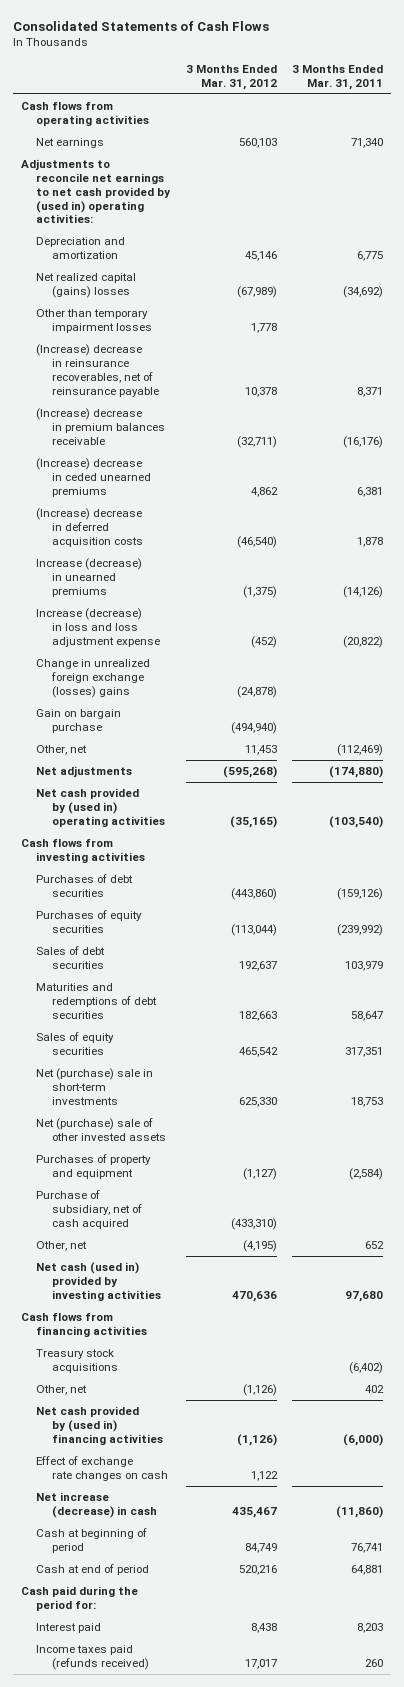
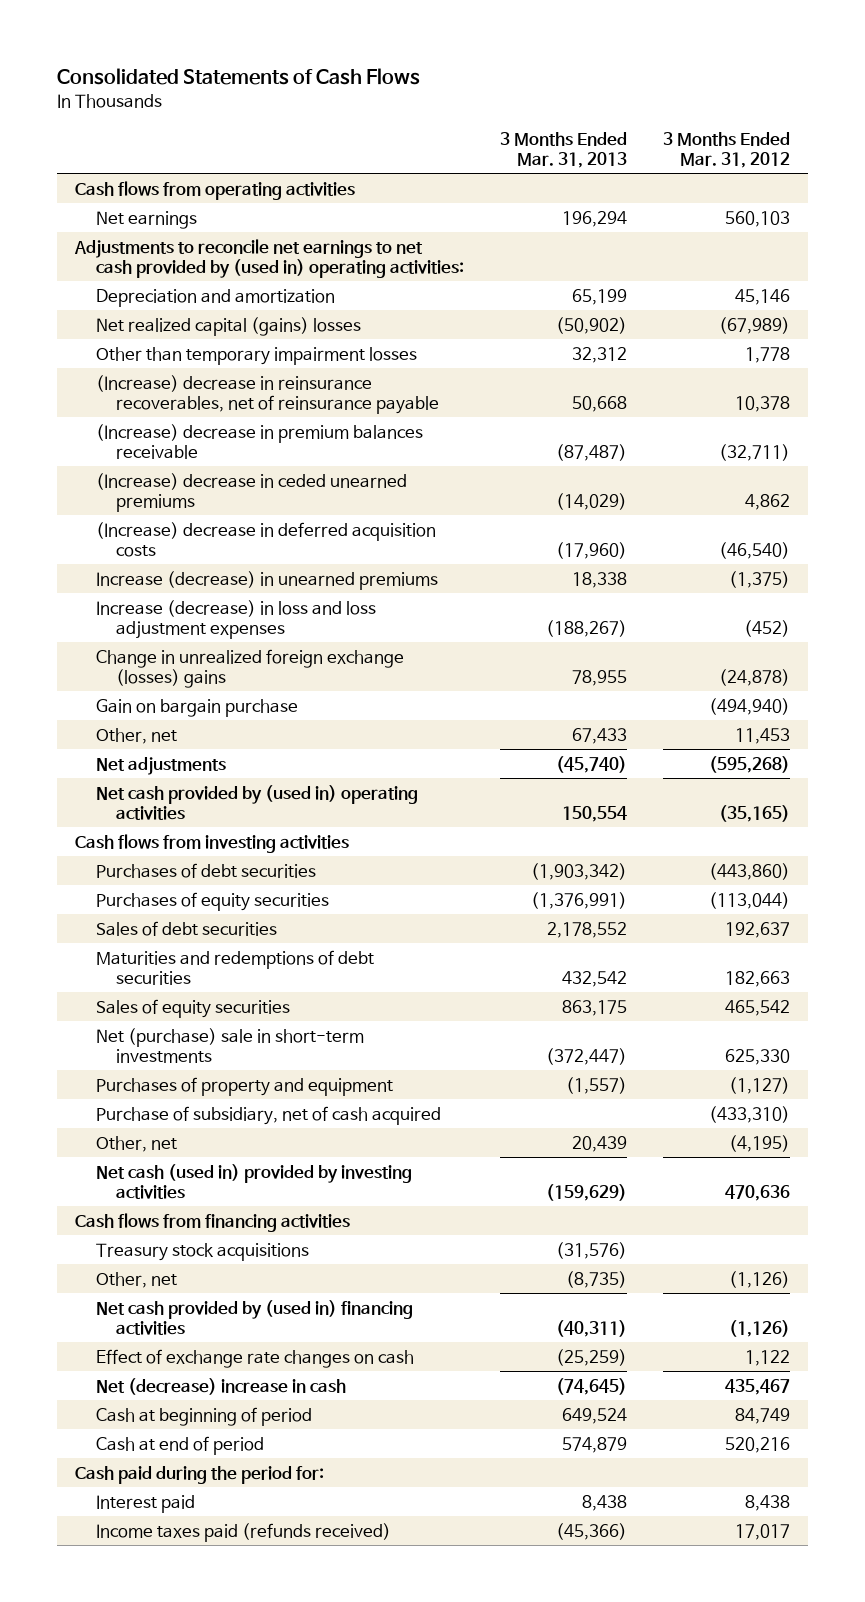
- | 3 Months Ended Mar. 31, 2012 | 3 Months Ended Mar. 31, 2011
+ | 3 Months Ended Mar. 31, 2013 | 3 Months Ended Mar. 31, 2012
- Increase (decrease) in loss and loss adjustment expense | (452) | (20,822)
+ Increase (decrease) in loss and loss adjustment expenses | (188,267) | (452)
- Net (purchase) sale of other invested assets
- Net increase (decrease) in cash | 435,467 | (11,860)
+ Net (decrease) increase in cash | (74,645) | 435,467

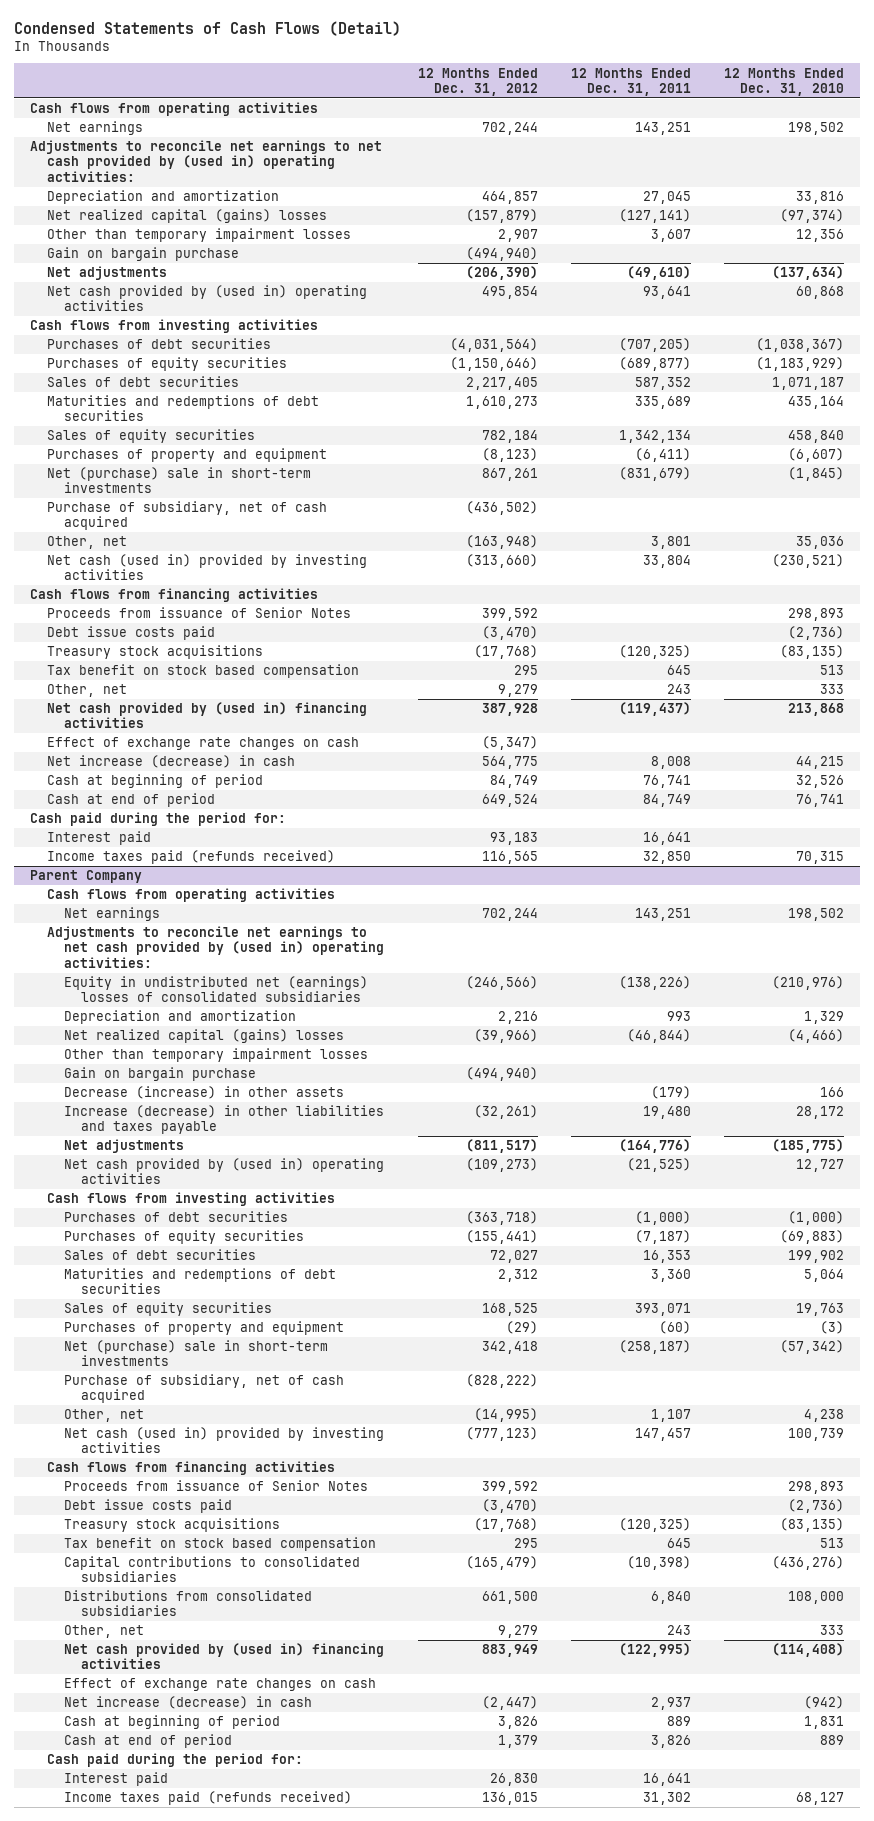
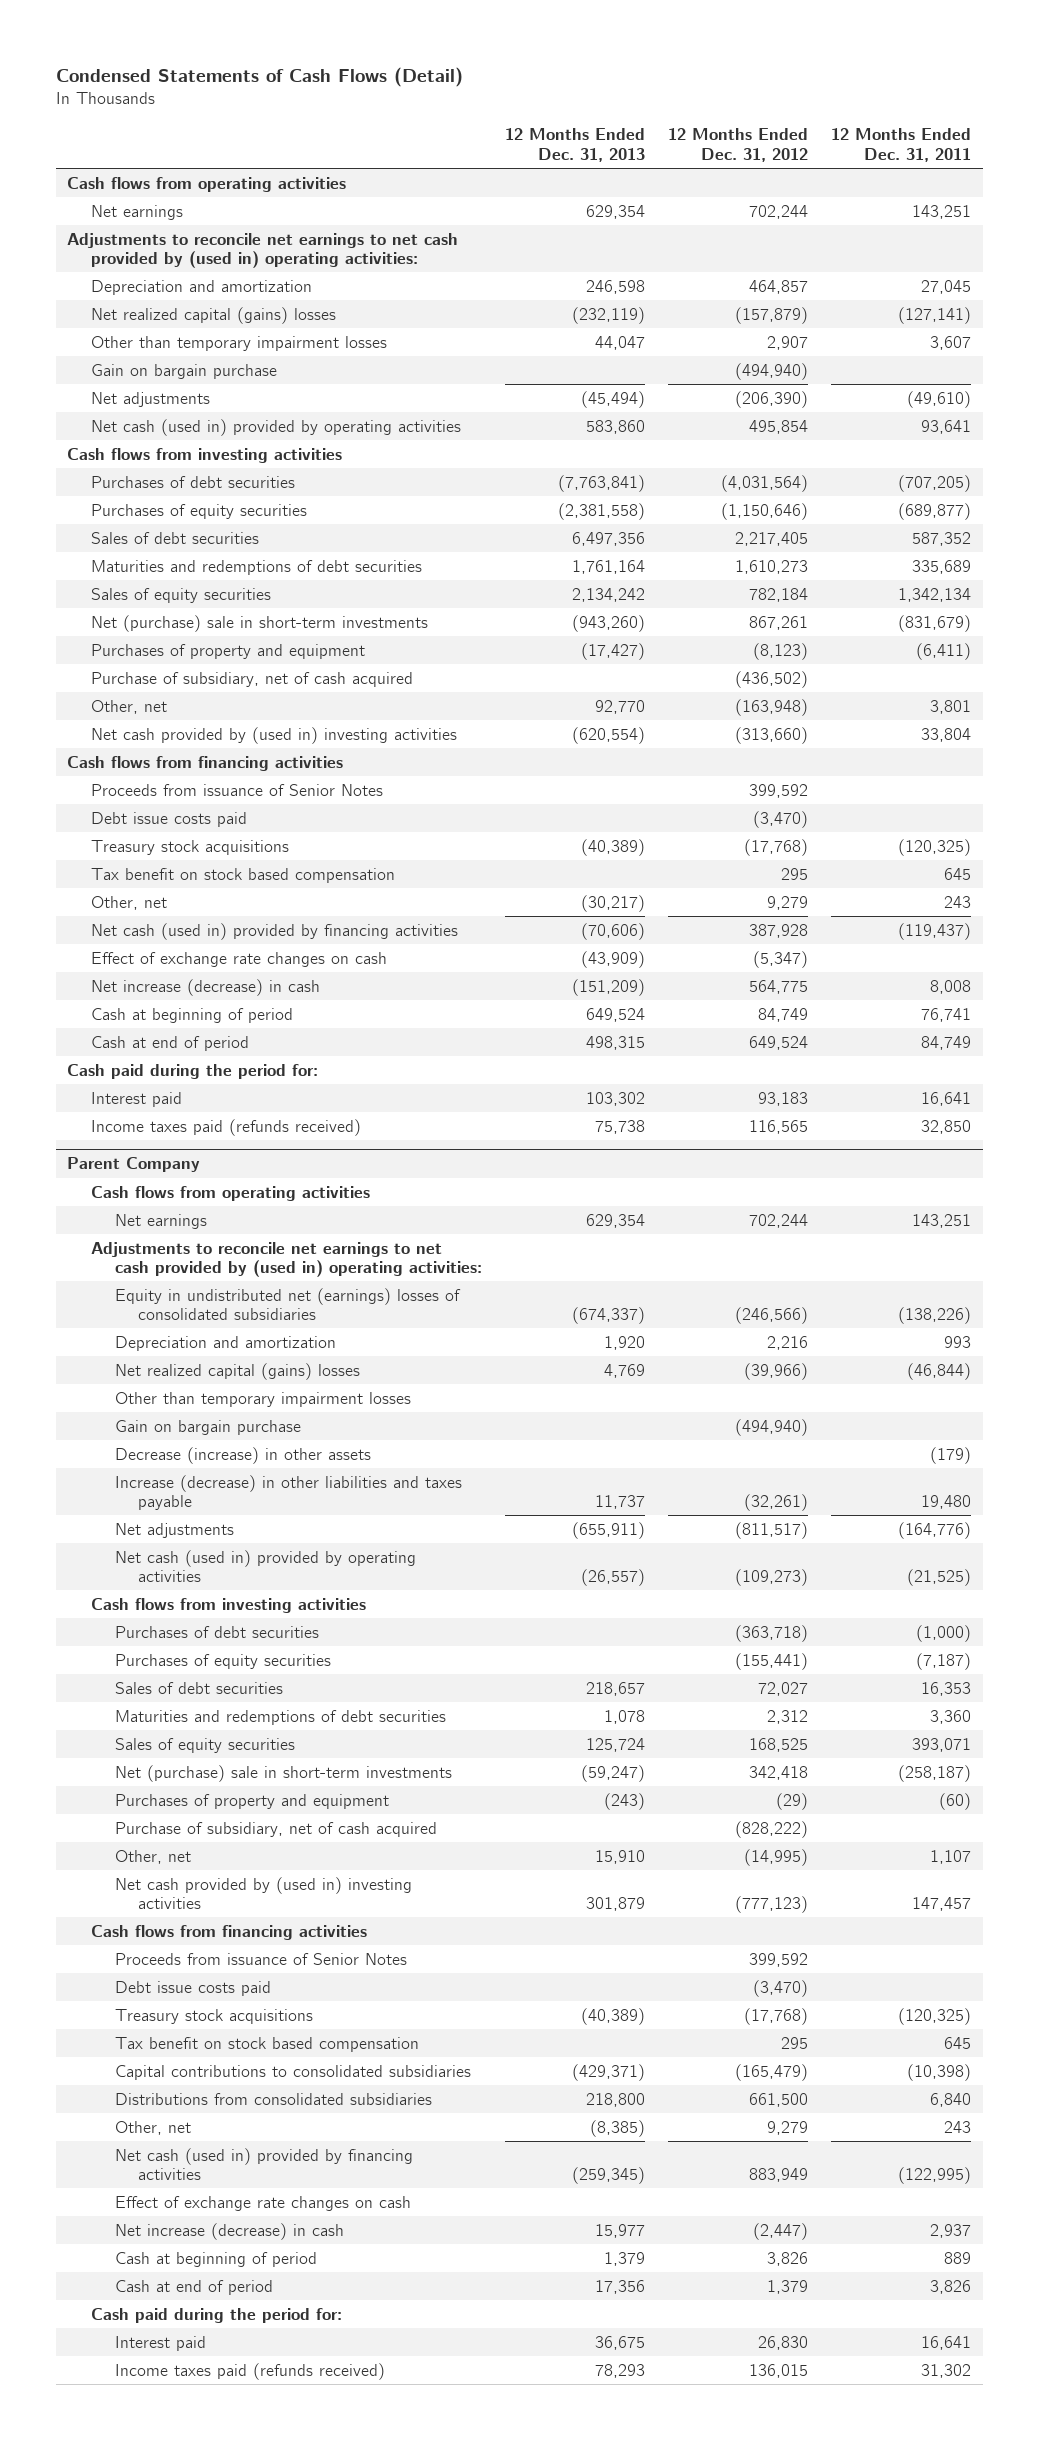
- | 12 Months Ended Dec. 31, 2012 | 12 Months Ended Dec. 31, 2011 | 12 Months Ended Dec. 31, 2010
+ | 12 Months Ended Dec. 31, 2013 | 12 Months Ended Dec. 31, 2012 | 12 Months Ended Dec. 31, 2011
- Net cash provided by (used in) operating activities | 495,854 | 93,641 | 60,868
+ Net cash (used in) provided by operating activities | 583,860 | 495,854 | 93,641
moved down: Purchases of property and equipment | (17,427) | (8,123) | (6,411)
- Net cash (used in) provided by investing activities | (313,660) | 33,804 | (230,521)
+ Net cash provided by (used in) investing activities | (620,554) | (313,660) | 33,804
- Net cash provided by (used in) financing activities | 387,928 | (119,437) | 213,868
+ Net cash (used in) provided by financing activities | (70,606) | 387,928 | (119,437)
@ Parent Company
- Net cash provided by (used in) operating activities | (109,273) | (21,525) | 12,727
+ Net cash (used in) provided by operating activities | (26,557) | (109,273) | (21,525)
moved down: Purchases of property and equipment | (243) | (29) | (60)
- Net cash (used in) provided by investing activities | (777,123) | 147,457 | 100,739
+ Net cash provided by (used in) investing activities | 301,879 | (777,123) | 147,457
- Net cash provided by (used in) financing activities | 883,949 | (122,995) | (114,408)
+ Net cash (used in) provided by financing activities | (259,345) | 883,949 | (122,995)

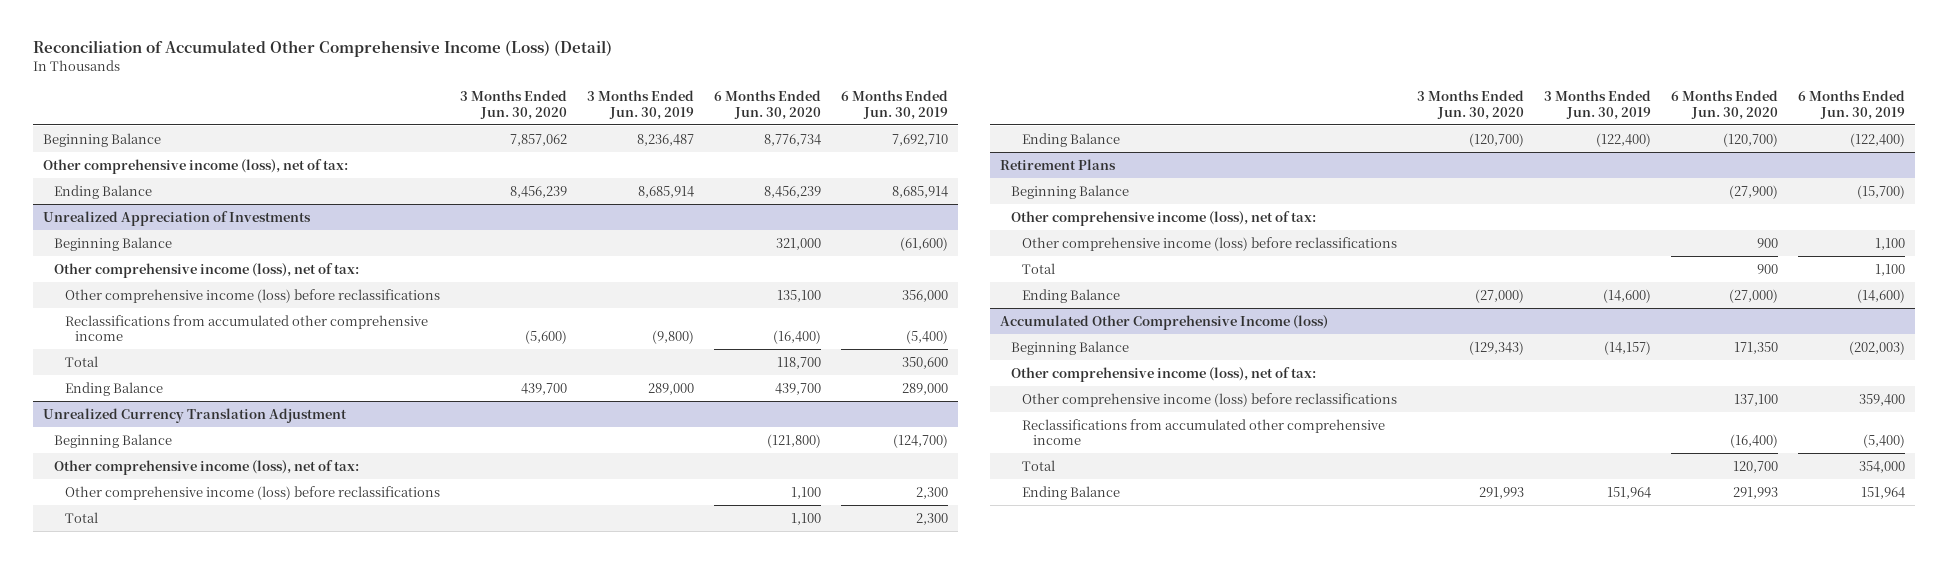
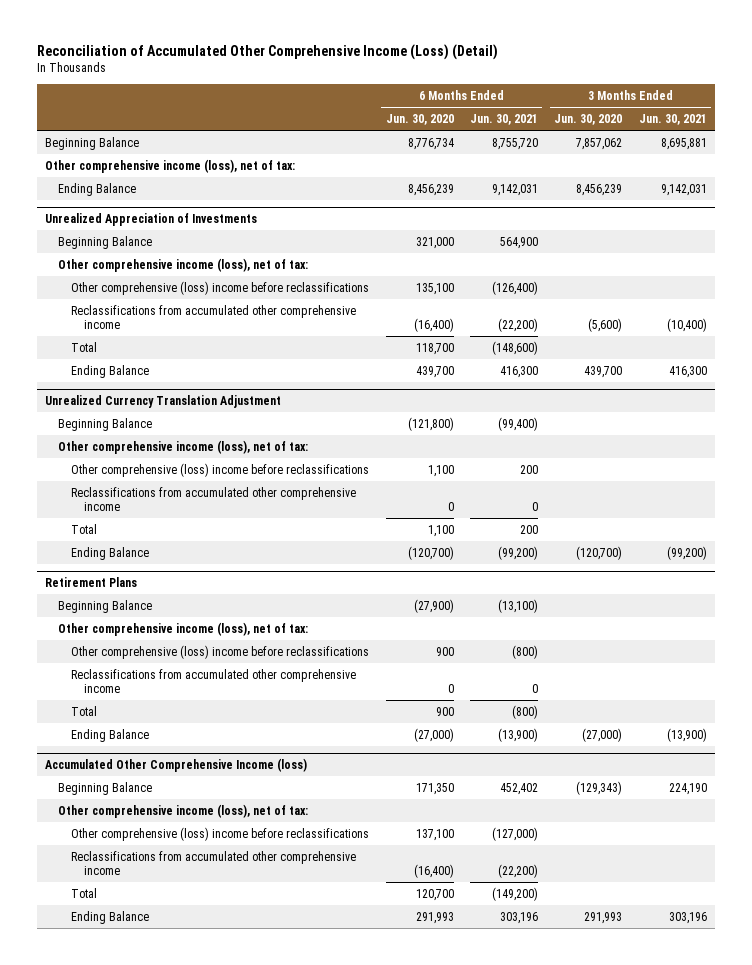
- | 3 Months Ended Jun. 30, 2020 | 3 Months Ended Jun. 30, 2019 | 6 Months Ended Jun. 30, 2020 | 6 Months Ended Jun. 30, 2019
+ | 6 Months Ended Jun. 30, 2020 | 6 Months Ended Jun. 30, 2021 | 3 Months Ended Jun. 30, 2020 | 3 Months Ended Jun. 30, 2021
@ Unrealized Appreciation of Investments
- Other comprehensive income (loss) before reclassifications | | | 135,100 | 356,000
+ Other comprehensive (loss) income before reclassifications | 135,100 | (126,400) | |
@ Unrealized Currency Translation Adjustment
- Other comprehensive income (loss) before reclassifications | | | 1,100 | 2,300
+ Other comprehensive (loss) income before reclassifications | 1,100 | 200 | |
+ Reclassifications from accumulated other comprehensive income | 0 | 0 | |
@ Retirement Plans
- Other comprehensive income (loss) before reclassifications | | | 900 | 1,100
+ Other comprehensive (loss) income before reclassifications | 900 | (800) | |
+ Reclassifications from accumulated other comprehensive income | 0 | 0 | |
@ Accumulated Other Comprehensive Income (loss)
- Other comprehensive income (loss) before reclassifications | | | 137,100 | 359,400
+ Other comprehensive (loss) income before reclassifications | 137,100 | (127,000) | |

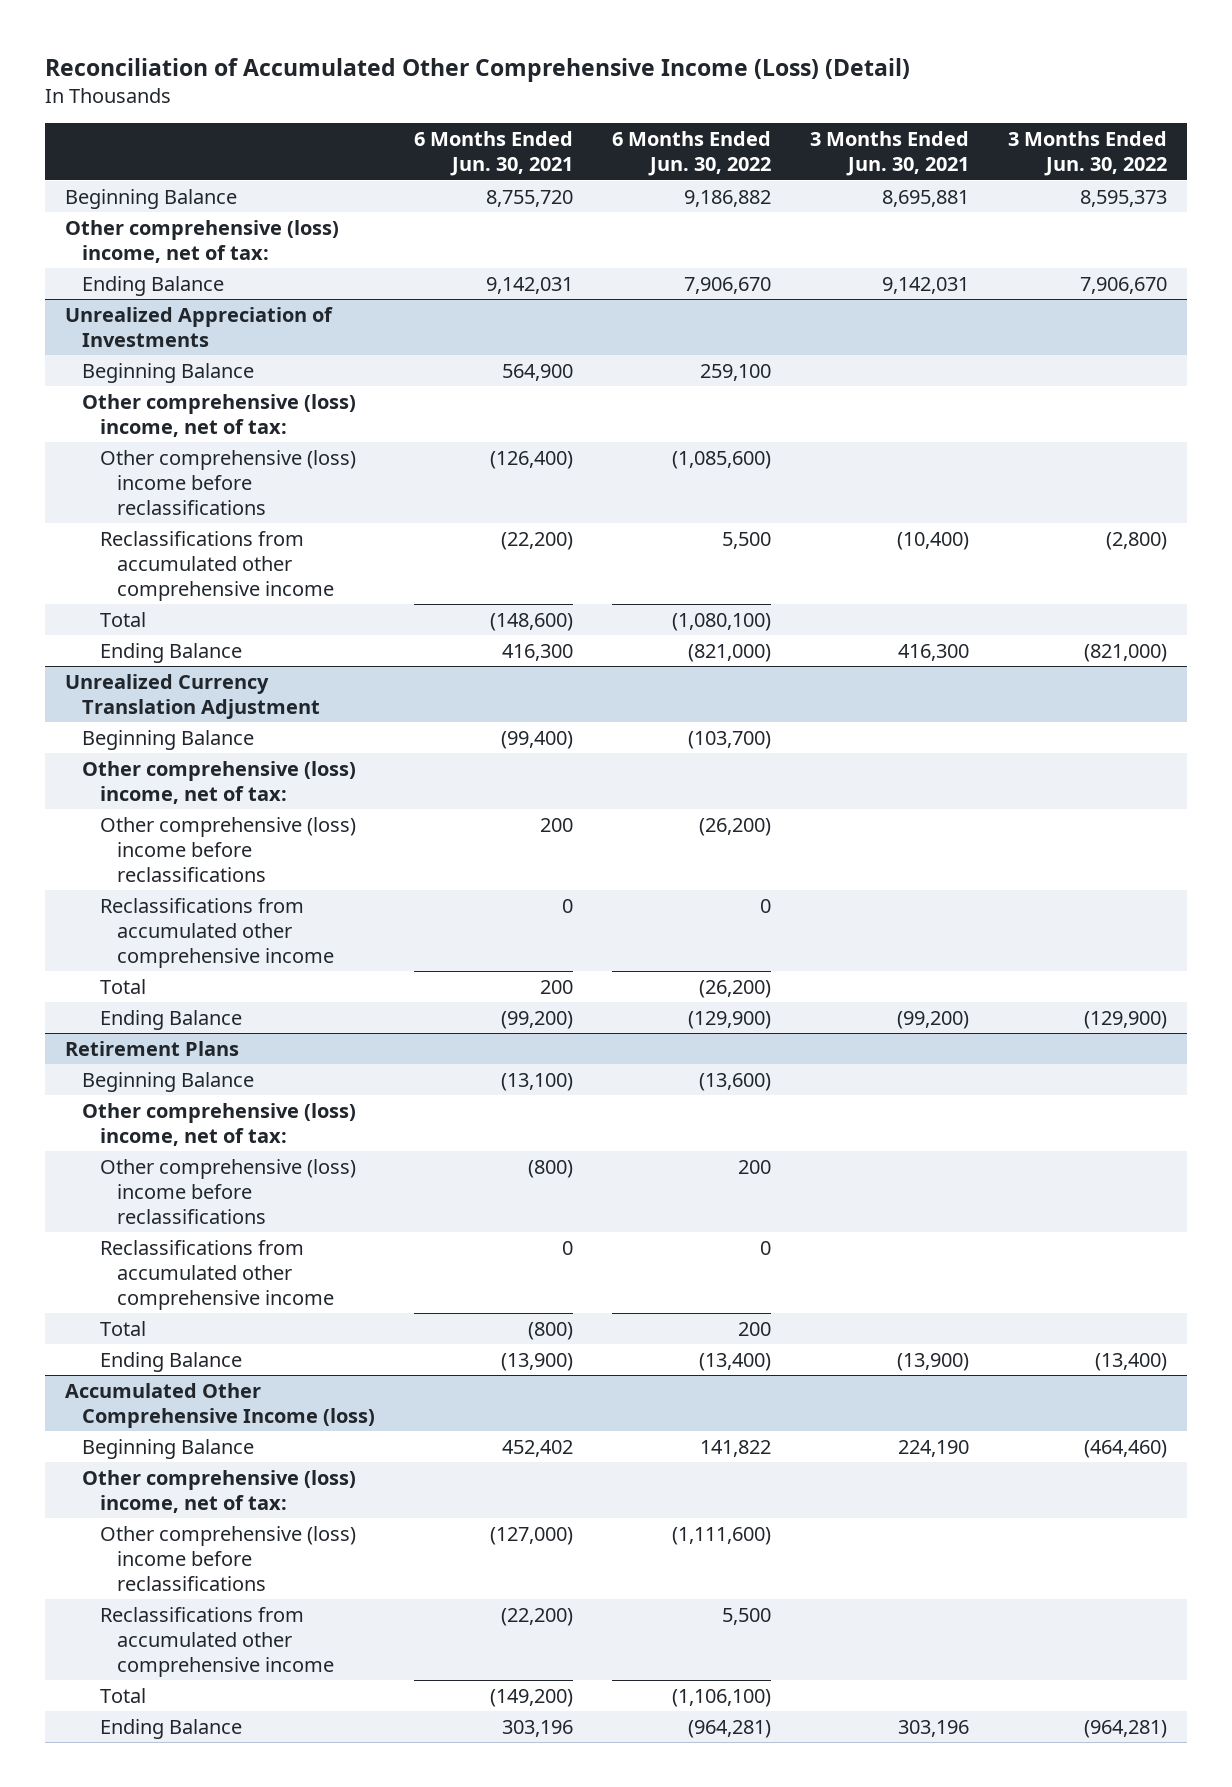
- | 6 Months Ended Jun. 30, 2020 | 6 Months Ended Jun. 30, 2021 | 3 Months Ended Jun. 30, 2020 | 3 Months Ended Jun. 30, 2021
+ | 6 Months Ended Jun. 30, 2021 | 6 Months Ended Jun. 30, 2022 | 3 Months Ended Jun. 30, 2021 | 3 Months Ended Jun. 30, 2022
- Other comprehensive income (loss), net of tax:
+ Other comprehensive (loss) income, net of tax:
@ Unrealized Appreciation of Investments
- Other comprehensive income (loss), net of tax:
+ Other comprehensive (loss) income, net of tax:
@ Unrealized Currency Translation Adjustment
- Other comprehensive income (loss), net of tax:
+ Other comprehensive (loss) income, net of tax:
@ Retirement Plans
- Other comprehensive income (loss), net of tax:
+ Other comprehensive (loss) income, net of tax:
@ Accumulated Other Comprehensive Income (loss)
- Other comprehensive income (loss), net of tax:
+ Other comprehensive (loss) income, net of tax:

